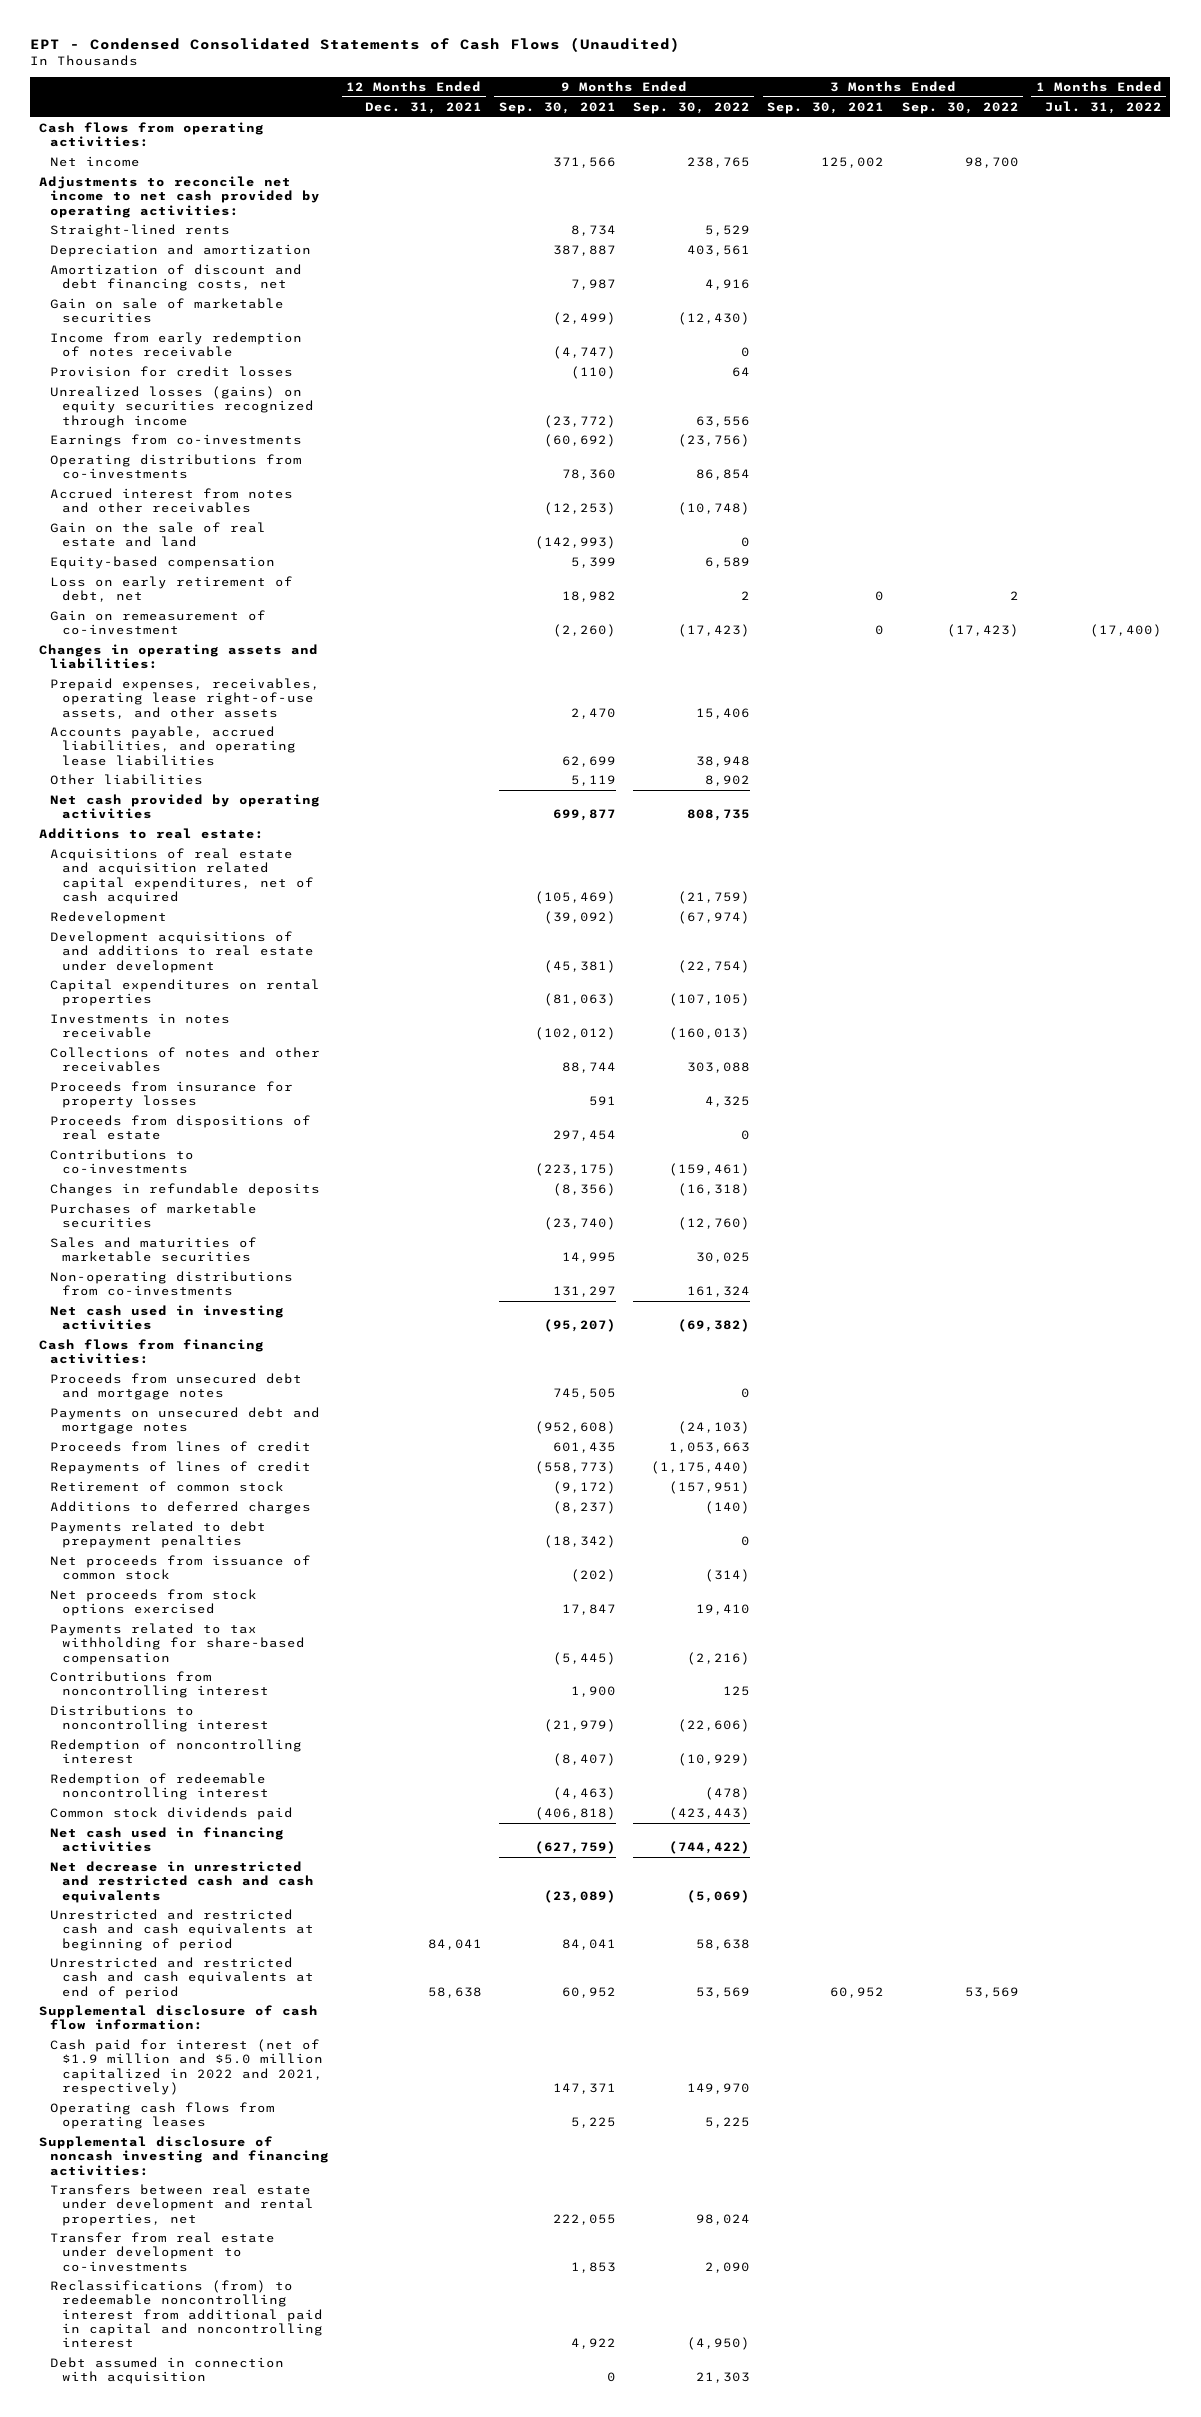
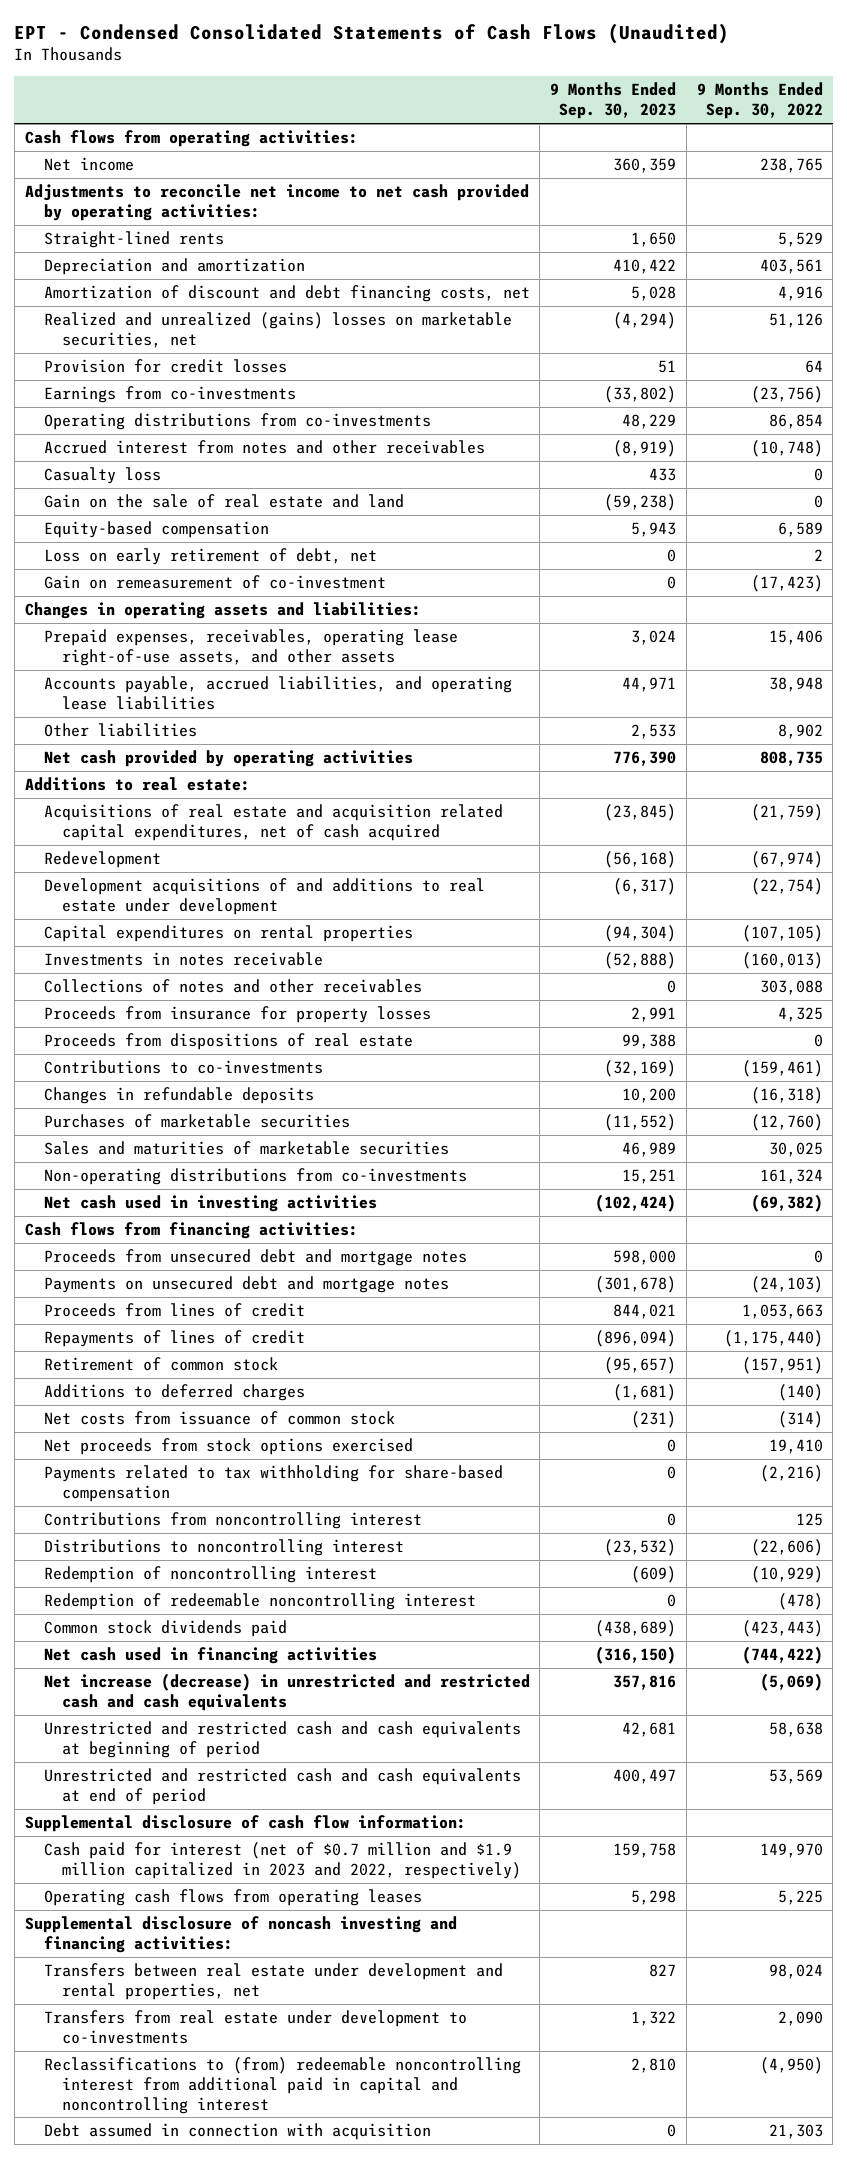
- | 12 Months Ended Dec. 31, 2021 | 9 Months Ended Sep. 30, 2021 | 9 Months Ended Sep. 30, 2022 | 3 Months Ended Sep. 30, 2021 | 3 Months Ended Sep. 30, 2022 | 1 Months Ended Jul. 31, 2022
+ | 9 Months Ended Sep. 30, 2023 | 9 Months Ended Sep. 30, 2022
- Gain on sale of marketable securities | | (2,499) | (12,430) | | |
- Income from early redemption of notes receivable | | (4,747) | 0 | | |
+ Realized and unrealized (gains) losses on marketable securities, net | (4,294) | 51,126
- Unrealized losses (gains) on equity securities recognized through income | | (23,772) | 63,556 | | |
+ Casualty loss | 433 | 0
- Payments related to debt prepayment penalties | | (18,342) | 0 | | |
- Net proceeds from issuance of common stock | | (202) | (314) | | |
+ Net costs from issuance of common stock | (231) | (314)
- Net decrease in unrestricted and restricted cash and cash equivalents | | (23,089) | (5,069) | | |
+ Net increase (decrease) in unrestricted and restricted cash and cash equivalents | 357,816 | (5,069)
- Cash paid for interest (net of $1.9 million and $5.0 million capitalized in 2022 and 2021, respectively) | | 147,371 | 149,970 | | |
+ Cash paid for interest (net of $0.7 million and $1.9 million capitalized in 2023 and 2022, respectively) | 159,758 | 149,970
- Transfer from real estate under development to co-investments | | 1,853 | 2,090 | | |
- Reclassifications (from) to redeemable noncontrolling interest from additional paid in capital and noncontrolling interest | | 4,922 | (4,950) | | |
+ Transfers from real estate under development to co-investments | 1,322 | 2,090
+ Reclassifications to (from) redeemable noncontrolling interest from additional paid in capital and noncontrolling interest | 2,810 | (4,950)

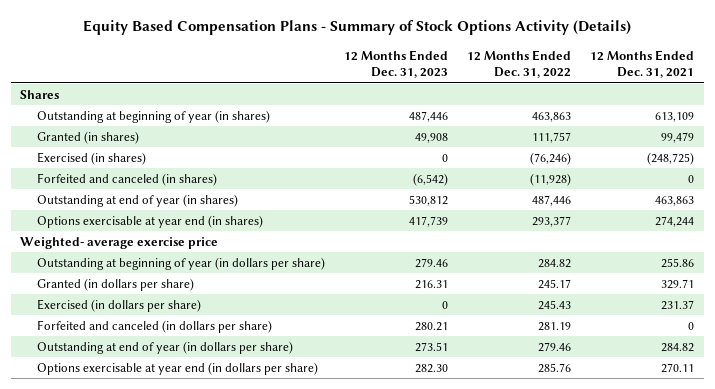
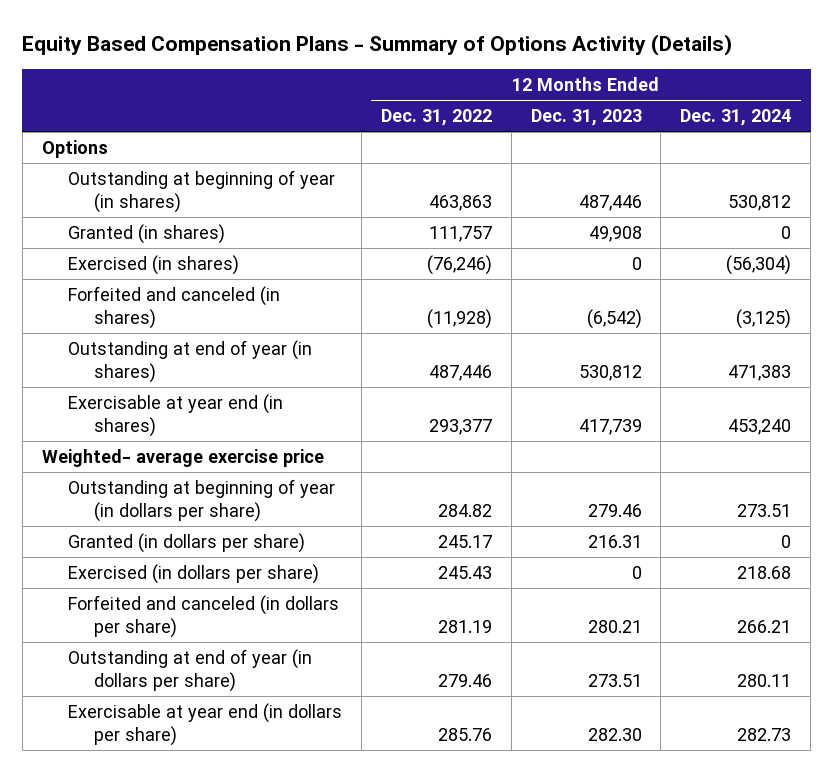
- Equity Based Compensation Plans - Summary of Stock Options Activity (Details)
+ Equity Based Compensation Plans - Summary of Options Activity (Details)
- | 12 Months Ended Dec. 31, 2023 | 12 Months Ended Dec. 31, 2022 | 12 Months Ended Dec. 31, 2021
+ | 12 Months Ended Dec. 31, 2022 | 12 Months Ended Dec. 31, 2023 | 12 Months Ended Dec. 31, 2024
- Shares
+ Options
- Options exercisable at year end (in shares) | 417,739 | 293,377 | 274,244
+ Exercisable at year end (in shares) | 293,377 | 417,739 | 453,240
- Options exercisable at year end (in dollars per share) | 282.30 | 285.76 | 270.11
+ Exercisable at year end (in dollars per share) | 285.76 | 282.30 | 282.73

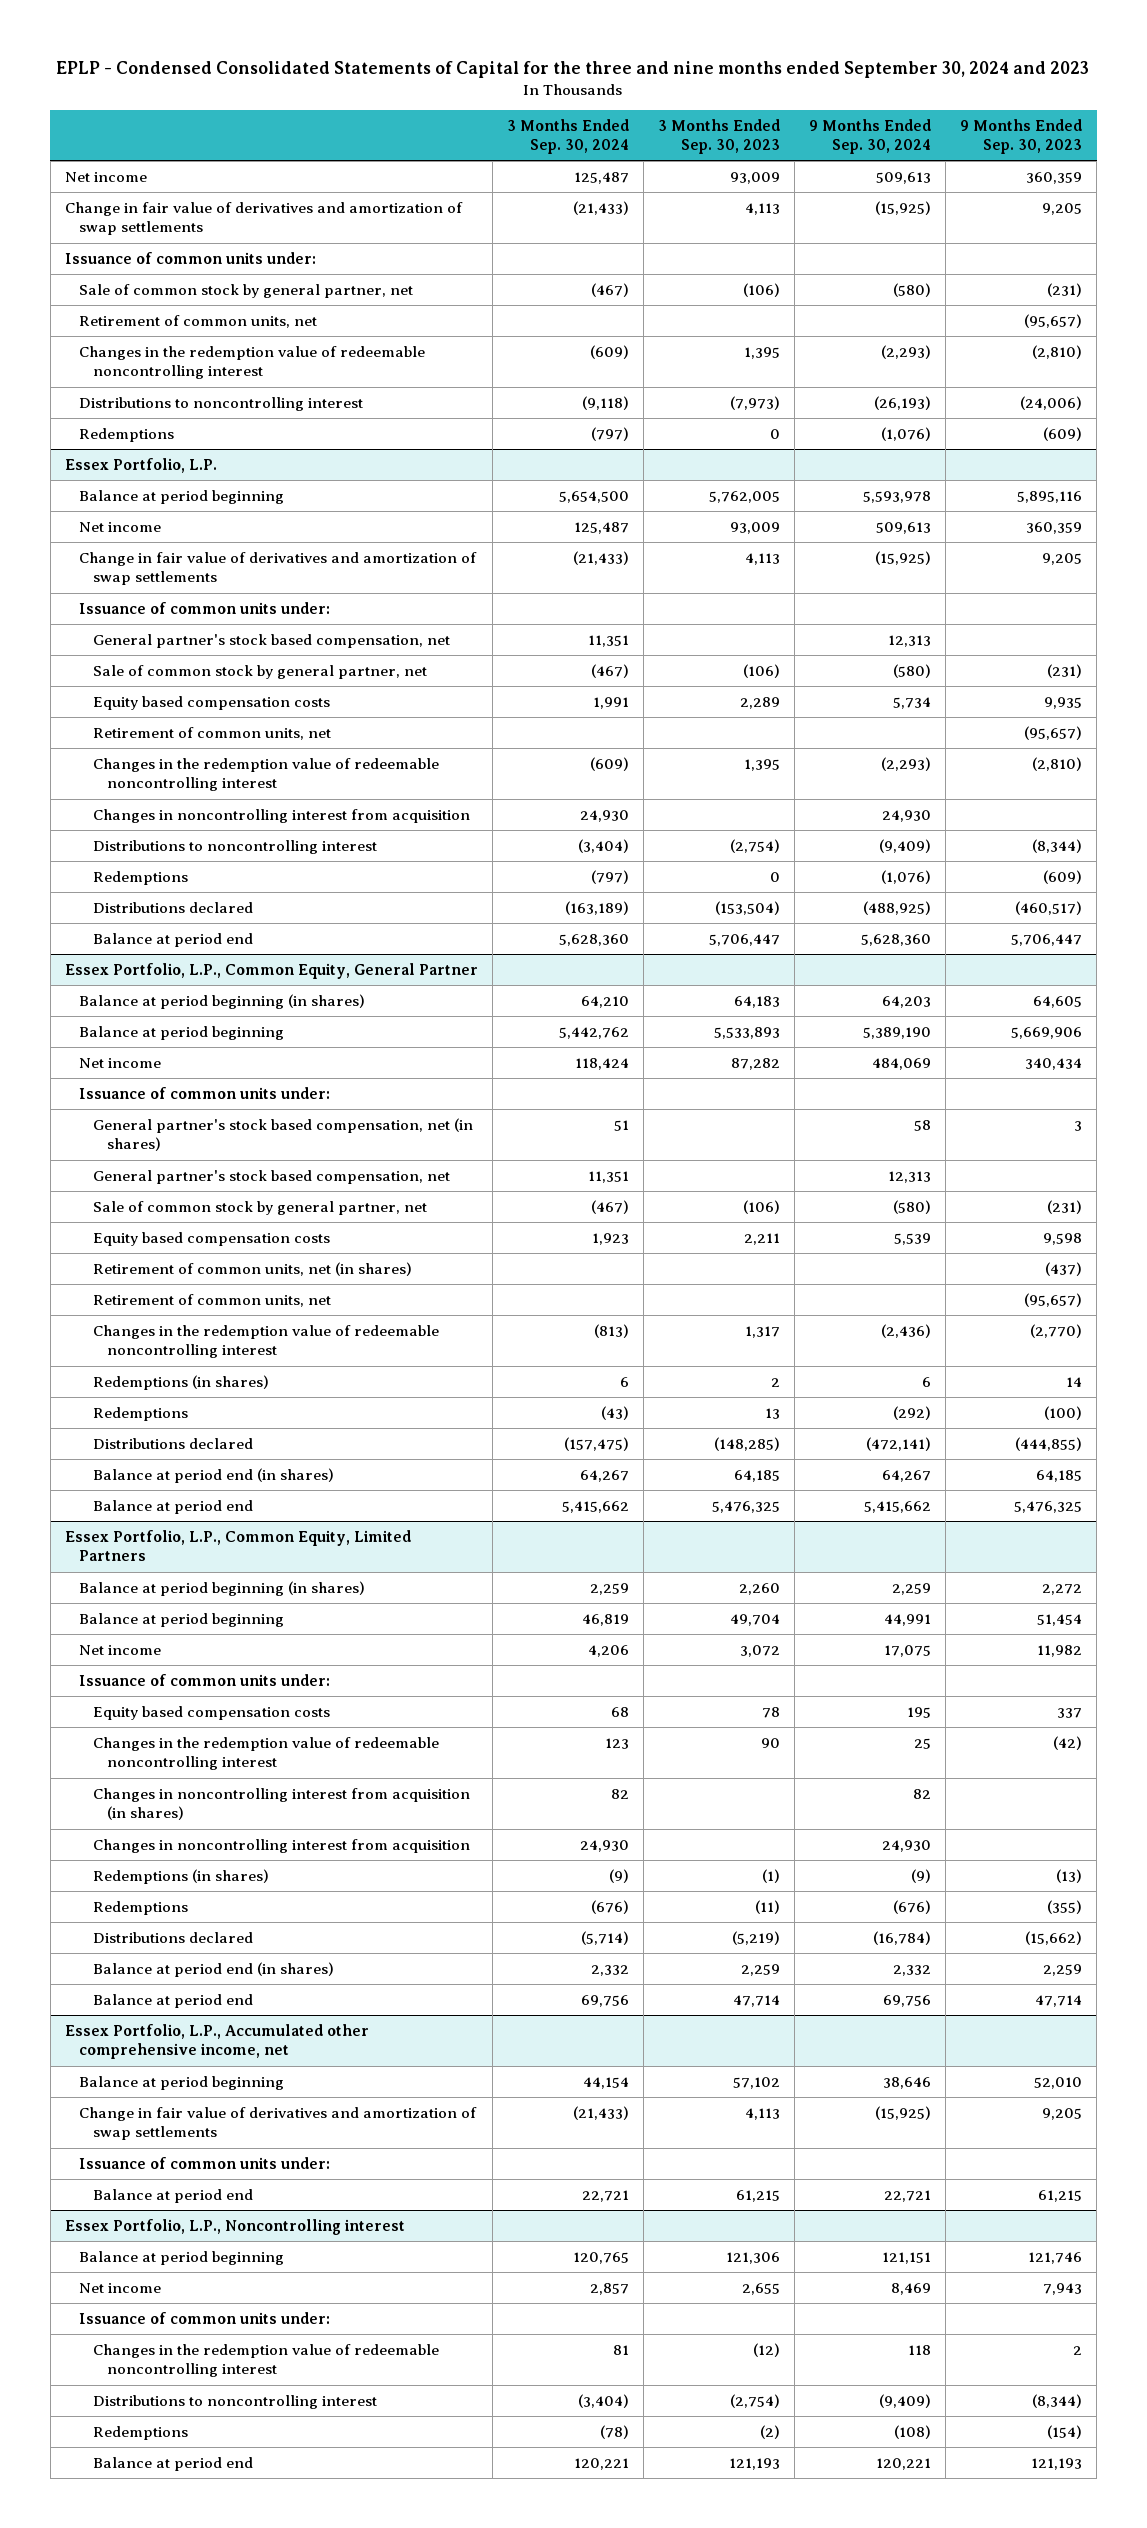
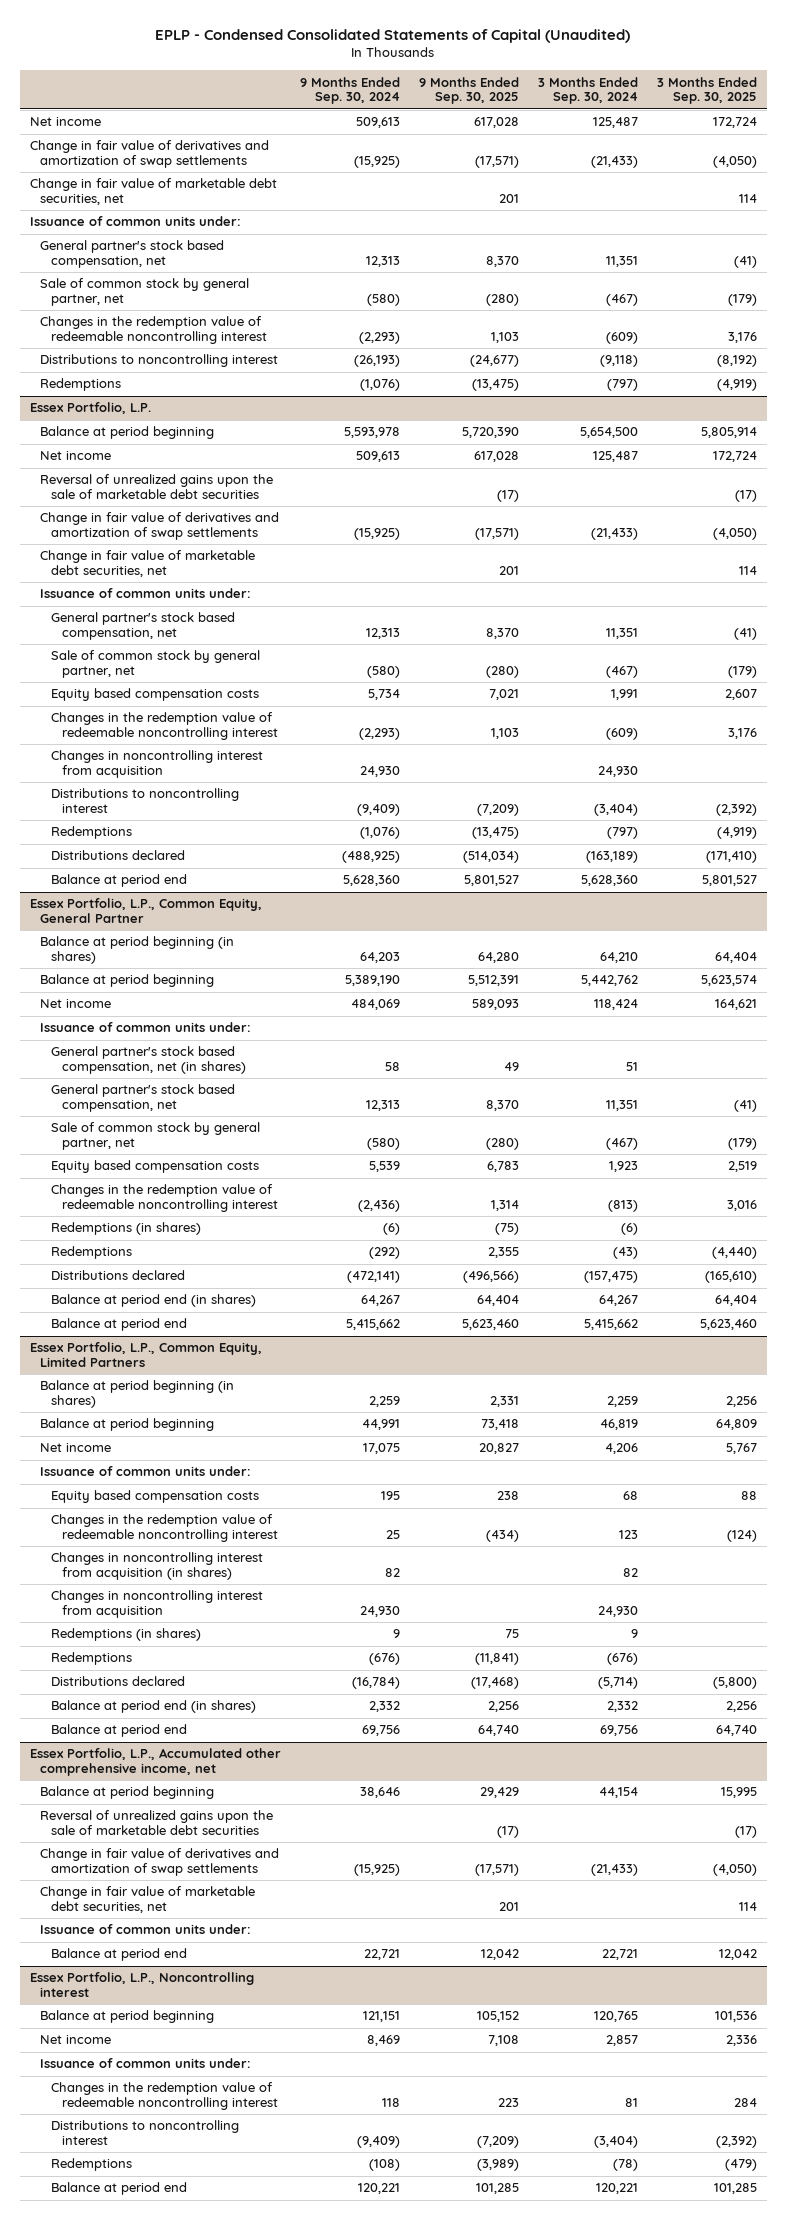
- EPLP - Condensed Consolidated Statements of Capital for the three and nine months ended September 30, 2024 and 2023
+ EPLP - Condensed Consolidated Statements of Capital (Unaudited)
- | 3 Months Ended Sep. 30, 2024 | 3 Months Ended Sep. 30, 2023 | 9 Months Ended Sep. 30, 2024 | 9 Months Ended Sep. 30, 2023
+ | 9 Months Ended Sep. 30, 2024 | 9 Months Ended Sep. 30, 2025 | 3 Months Ended Sep. 30, 2024 | 3 Months Ended Sep. 30, 2025
+ Change in fair value of marketable debt securities, net | | 201 | | 114
+ General partner's stock based compensation, net | 12,313 | 8,370 | 11,351 | (41)
- Retirement of common units, net | | | | (95,657)
@ Essex Portfolio, L.P.
+ Reversal of unrealized gains upon the sale of marketable debt securities | | (17) | | (17)
+ Change in fair value of marketable debt securities, net | | 201 | | 114
- Retirement of common units, net | | | | (95,657)
@ Essex Portfolio, L.P., Common Equity, General Partner
- Retirement of common units, net (in shares) | | | | (437)
- Retirement of common units, net | | | | (95,657)
- Redemptions (in shares) | 6 | 2 | 6 | 14
+ Redemptions (in shares) | (6) | (75) | (6) |
@ Essex Portfolio, L.P., Common Equity, Limited Partners
- Redemptions (in shares) | (9) | (1) | (9) | (13)
+ Redemptions (in shares) | 9 | 75 | 9 |
@ Essex Portfolio, L.P., Accumulated other comprehensive income, net
+ Reversal of unrealized gains upon the sale of marketable debt securities | | (17) | | (17)
+ Change in fair value of marketable debt securities, net | | 201 | | 114

